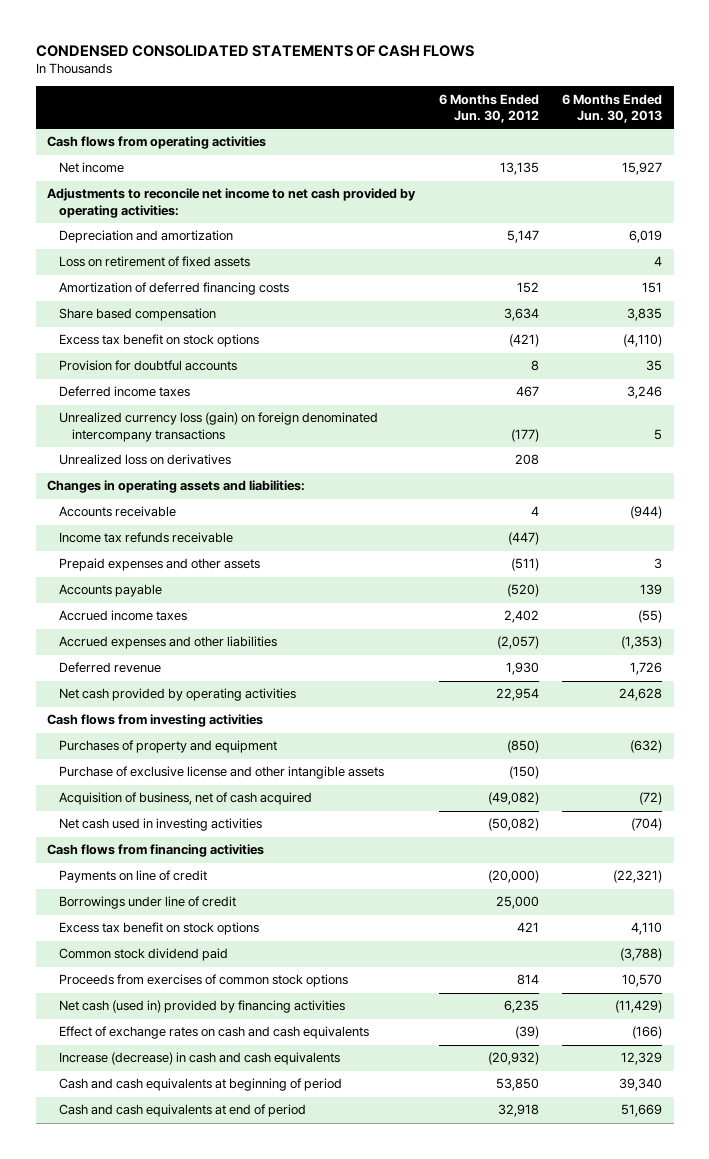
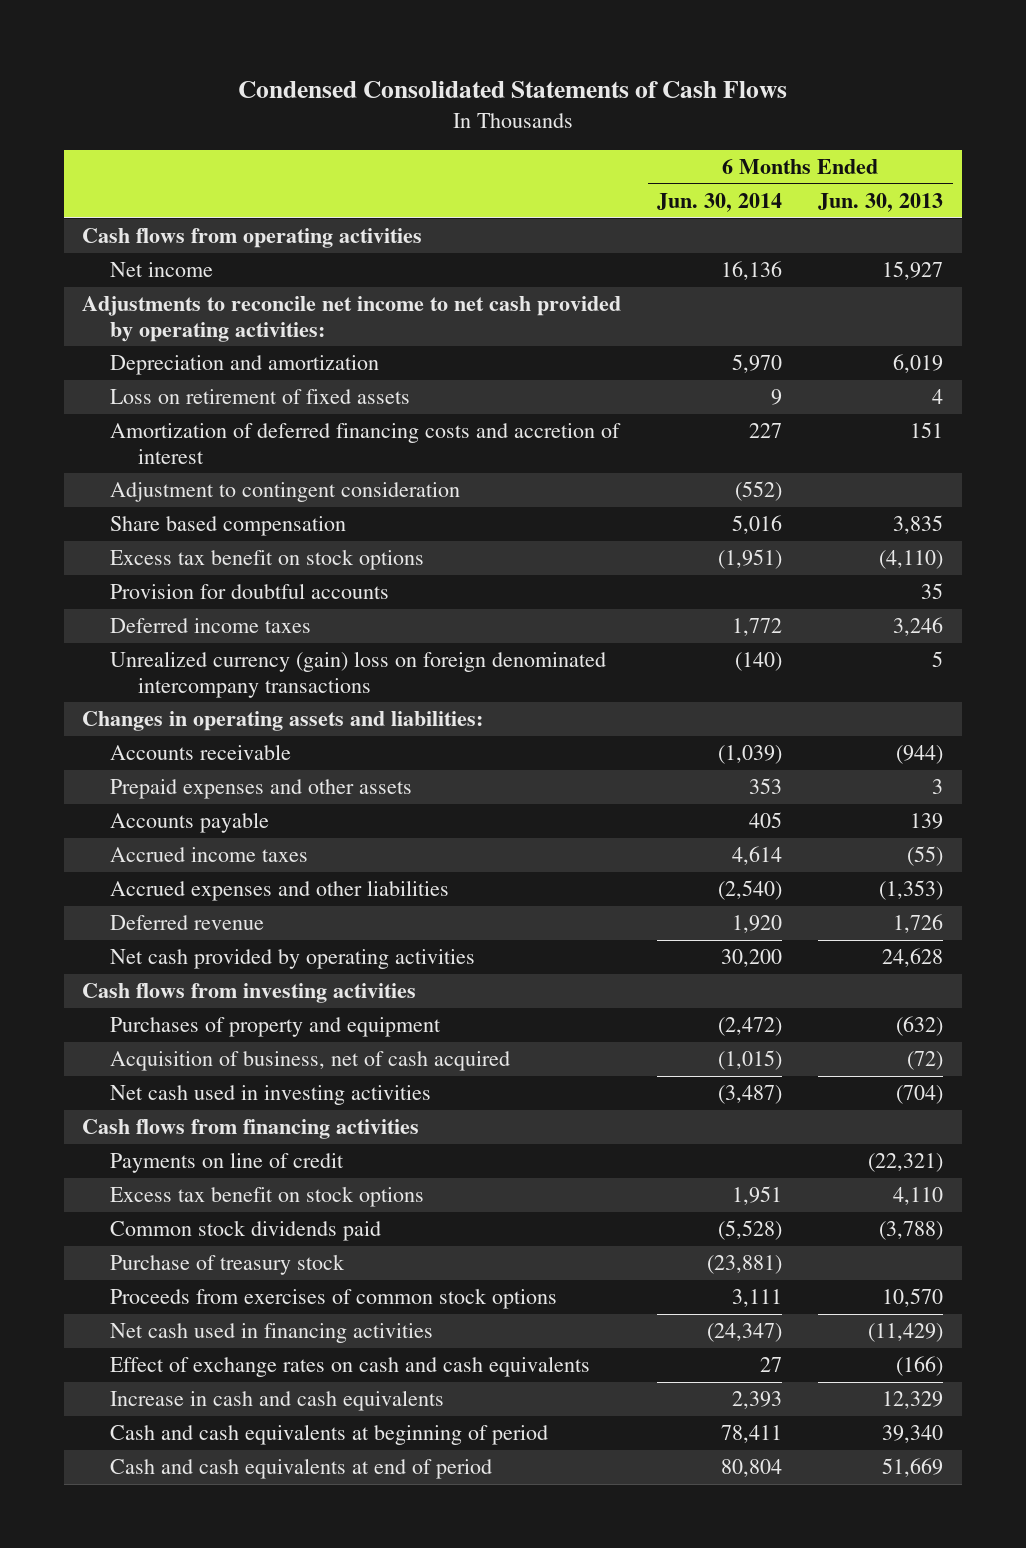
- CONDENSED CONSOLIDATED STATEMENTS OF CASH FLOWS
+ Condensed Consolidated Statements of Cash Flows
- | 6 Months Ended Jun. 30, 2012 | 6 Months Ended Jun. 30, 2013
+ | 6 Months Ended Jun. 30, 2014 | 6 Months Ended Jun. 30, 2013
- Amortization of deferred financing costs | 152 | 151
+ Amortization of deferred financing costs and accretion of interest | 227 | 151
+ Adjustment to contingent consideration | (552) |
- Unrealized currency loss (gain) on foreign denominated intercompany transactions | (177) | 5
- Unrealized loss on derivatives | 208 |
+ Unrealized currency (gain) loss on foreign denominated intercompany transactions | (140) | 5
- Income tax refunds receivable | (447) |
- Purchase of exclusive license and other intangible assets | (150) |
- Borrowings under line of credit | 25,000 |
- Common stock dividend paid | | (3,788)
+ Common stock dividends paid | (5,528) | (3,788)
+ Purchase of treasury stock | (23,881) |
- Net cash (used in) provided by financing activities | 6,235 | (11,429)
+ Net cash used in financing activities | (24,347) | (11,429)
- Increase (decrease) in cash and cash equivalents | (20,932) | 12,329
+ Increase in cash and cash equivalents | 2,393 | 12,329

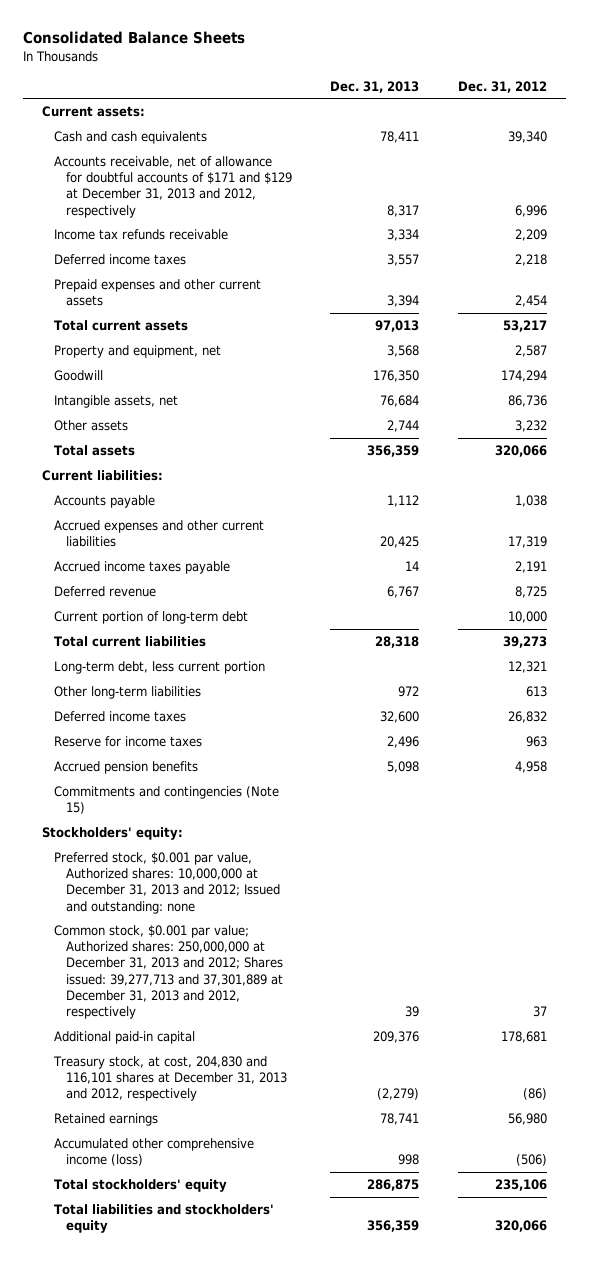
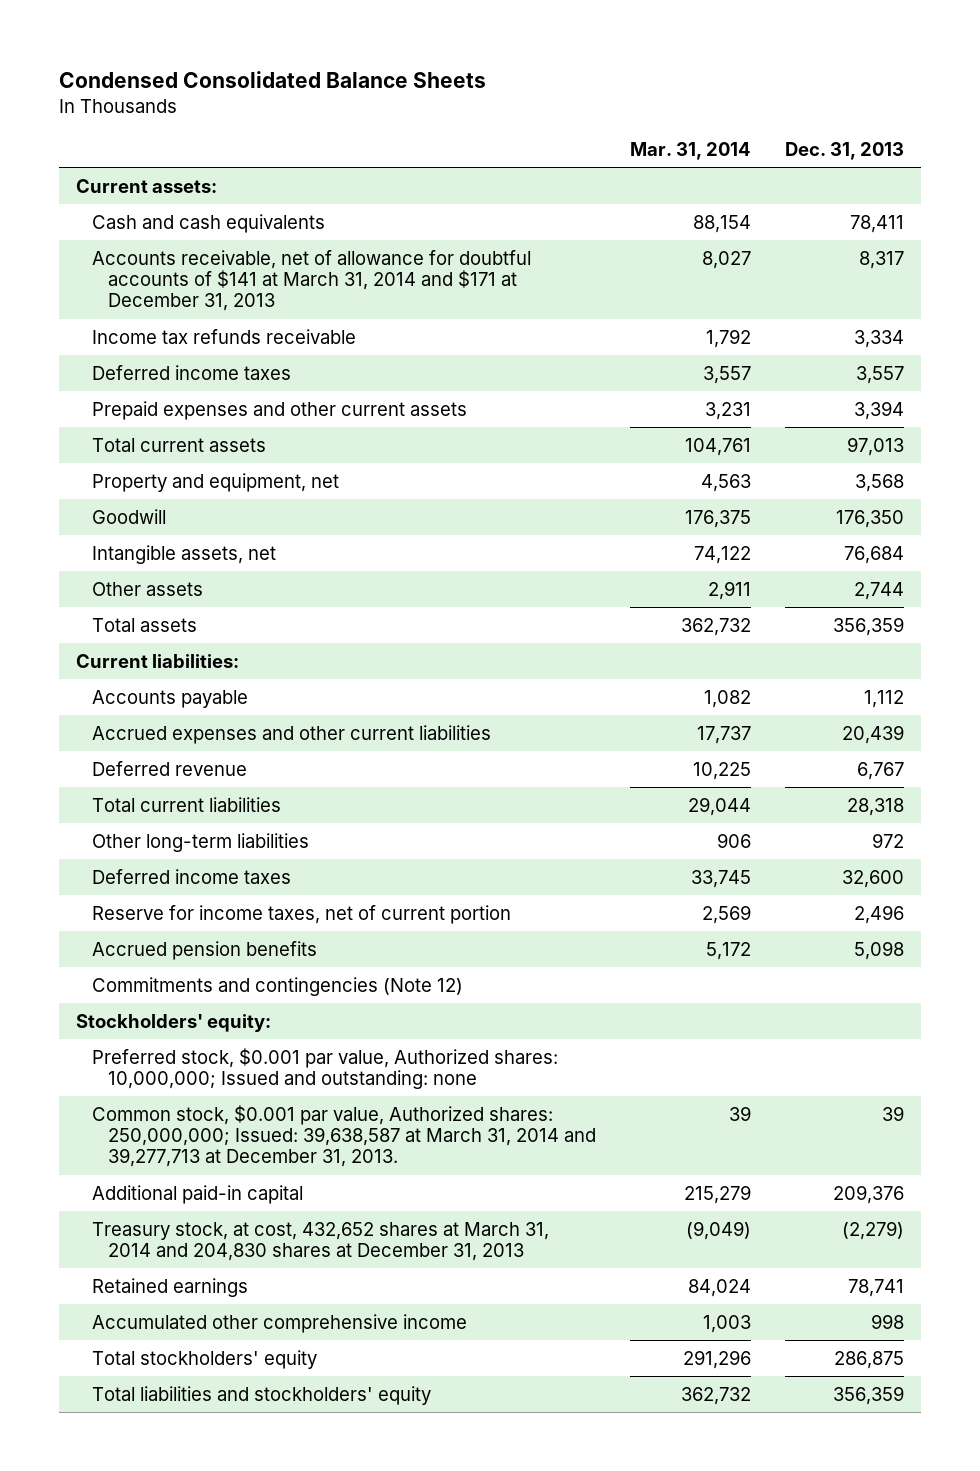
- Consolidated Balance Sheets
+ Condensed Consolidated Balance Sheets
- | Dec. 31, 2013 | Dec. 31, 2012
+ | Mar. 31, 2014 | Dec. 31, 2013
- Accounts receivable, net of allowance for doubtful accounts of $171 and $129 at December 31, 2013 and 2012, respectively | 8,317 | 6,996
+ Accounts receivable, net of allowance for doubtful accounts of $141 at March 31, 2014 and $171 at December 31, 2013 | 8,027 | 8,317
- Accrued expenses and other current liabilities | 20,425 | 17,319
- Accrued income taxes payable | 14 | 2,191
+ Accrued expenses and other current liabilities | 17,737 | 20,439
- Current portion of long-term debt | | 10,000
- Long-term debt, less current portion | | 12,321
- Reserve for income taxes | 2,496 | 963
+ Reserve for income taxes, net of current portion | 2,569 | 2,496
- Commitments and contingencies (Note 15)
+ Commitments and contingencies (Note 12)
- Preferred stock, $0.001 par value, Authorized shares: 10,000,000 at December 31, 2013 and 2012; Issued and outstanding: none
- Common stock, $0.001 par value; Authorized shares: 250,000,000 at December 31, 2013 and 2012; Shares issued: 39,277,713 and 37,301,889 at December 31, 2013 and 2012, respectively | 39 | 37
+ Preferred stock, $0.001 par value, Authorized shares: 10,000,000; Issued and outstanding: none
+ Common stock, $0.001 par value, Authorized shares: 250,000,000; Issued: 39,638,587 at March 31, 2014 and 39,277,713 at December 31, 2013. | 39 | 39
- Treasury stock, at cost, 204,830 and 116,101 shares at December 31, 2013 and 2012, respectively | (2,279) | (86)
+ Treasury stock, at cost, 432,652 shares at March 31, 2014 and 204,830 shares at December 31, 2013 | (9,049) | (2,279)
- Accumulated other comprehensive income (loss) | 998 | (506)
+ Accumulated other comprehensive income | 1,003 | 998

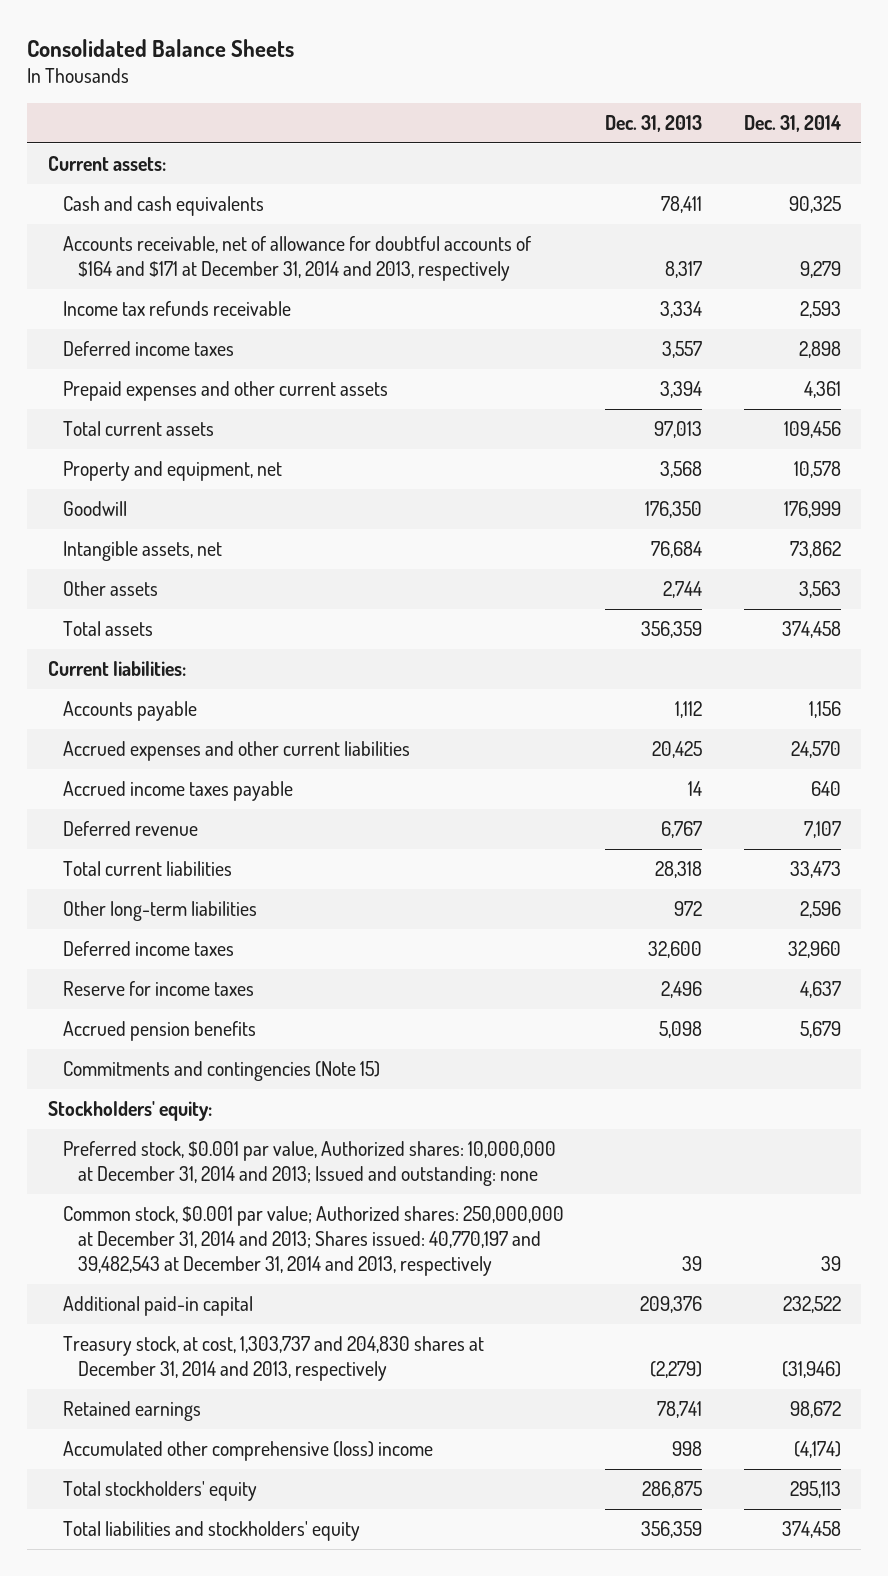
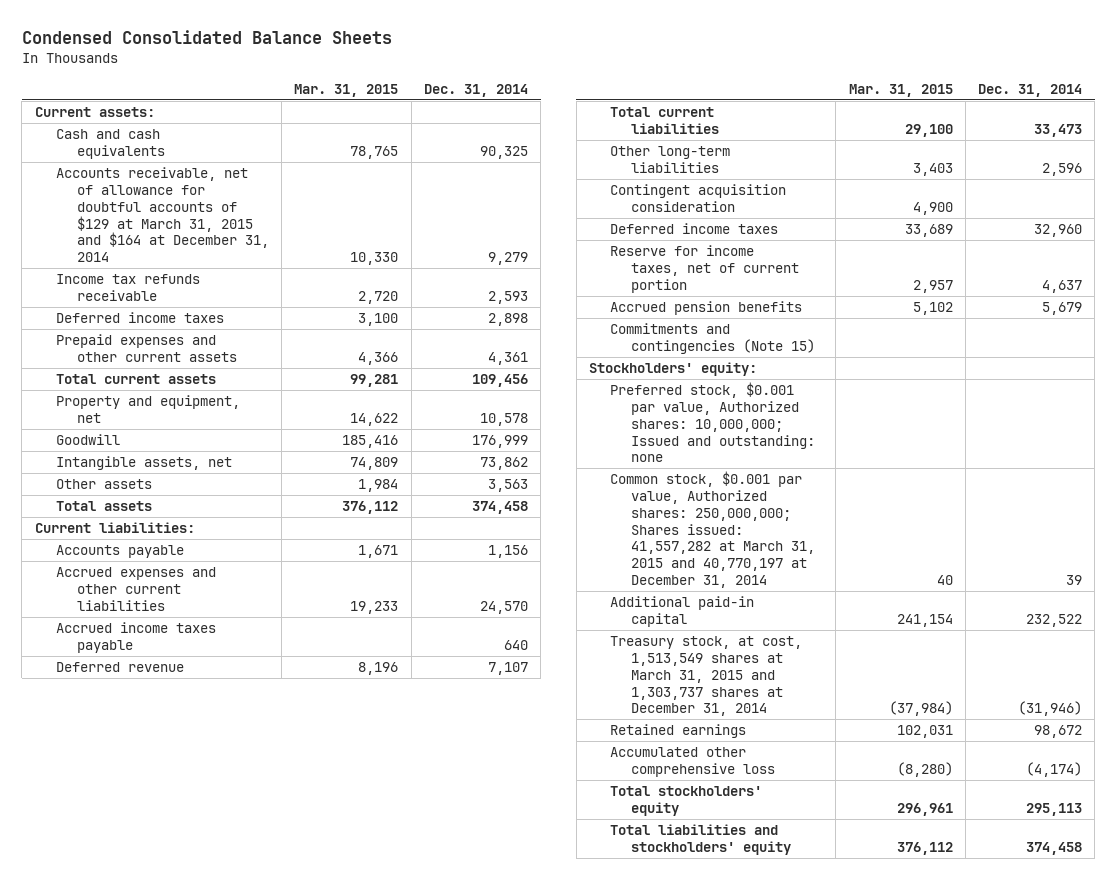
- Consolidated Balance Sheets
+ Condensed Consolidated Balance Sheets
- | Dec. 31, 2013 | Dec. 31, 2014
+ | Mar. 31, 2015 | Dec. 31, 2014
- Accounts receivable, net of allowance for doubtful accounts of $164 and $171 at December 31, 2014 and 2013, respectively | 8,317 | 9,279
+ Accounts receivable, net of allowance for doubtful accounts of $129 at March 31, 2015 and $164 at December 31, 2014 | 10,330 | 9,279
+ Contingent acquisition consideration | 4,900 |
- Reserve for income taxes | 2,496 | 4,637
+ Reserve for income taxes, net of current portion | 2,957 | 4,637
- Preferred stock, $0.001 par value, Authorized shares: 10,000,000 at December 31, 2014 and 2013; Issued and outstanding: none
- Common stock, $0.001 par value; Authorized shares: 250,000,000 at December 31, 2014 and 2013; Shares issued: 40,770,197 and 39,482,543 at December 31, 2014 and 2013, respectively | 39 | 39
+ Preferred stock, $0.001 par value, Authorized shares: 10,000,000; Issued and outstanding: none
+ Common stock, $0.001 par value, Authorized shares: 250,000,000; Shares issued: 41,557,282 at March 31, 2015 and 40,770,197 at December 31, 2014 | 40 | 39
- Treasury stock, at cost, 1,303,737 and 204,830 shares at December 31, 2014 and 2013, respectively | (2,279) | (31,946)
+ Treasury stock, at cost, 1,513,549 shares at March 31, 2015 and 1,303,737 shares at December 31, 2014 | (37,984) | (31,946)
- Accumulated other comprehensive (loss) income | 998 | (4,174)
+ Accumulated other comprehensive loss | (8,280) | (4,174)

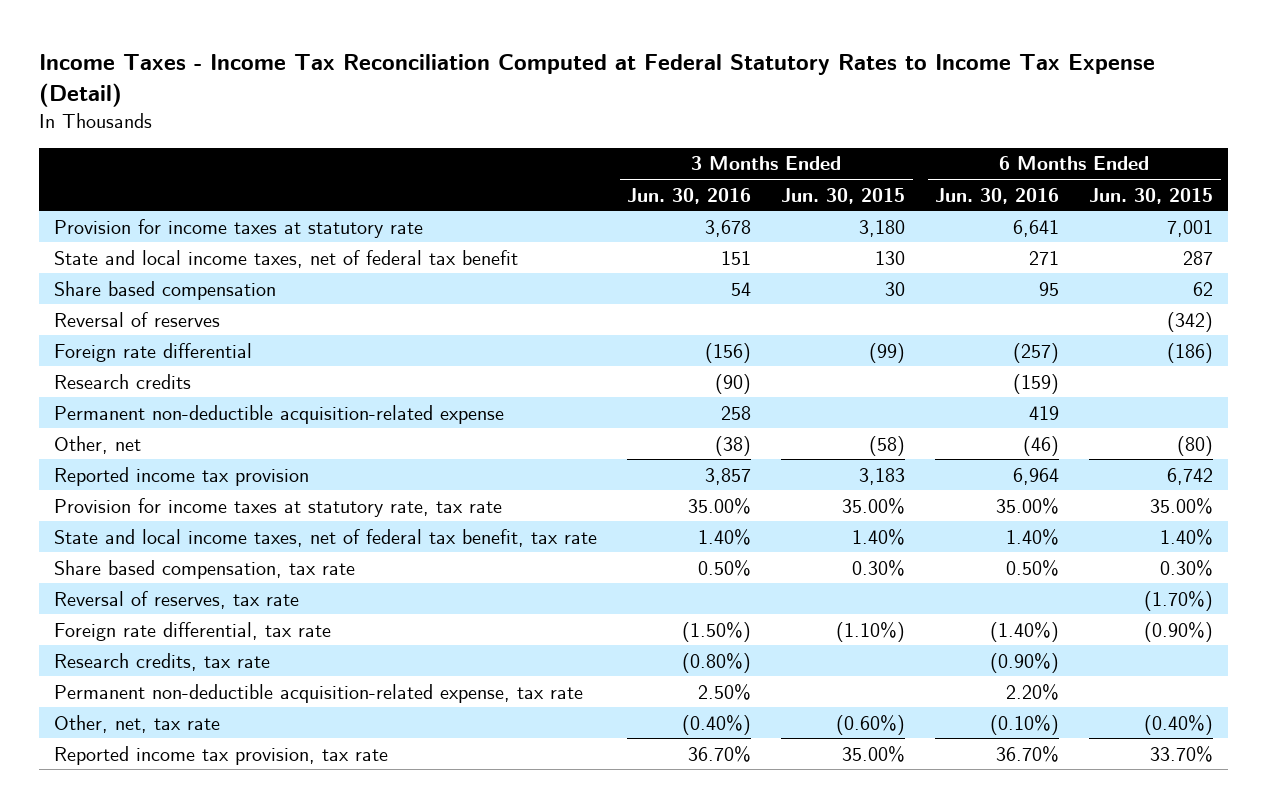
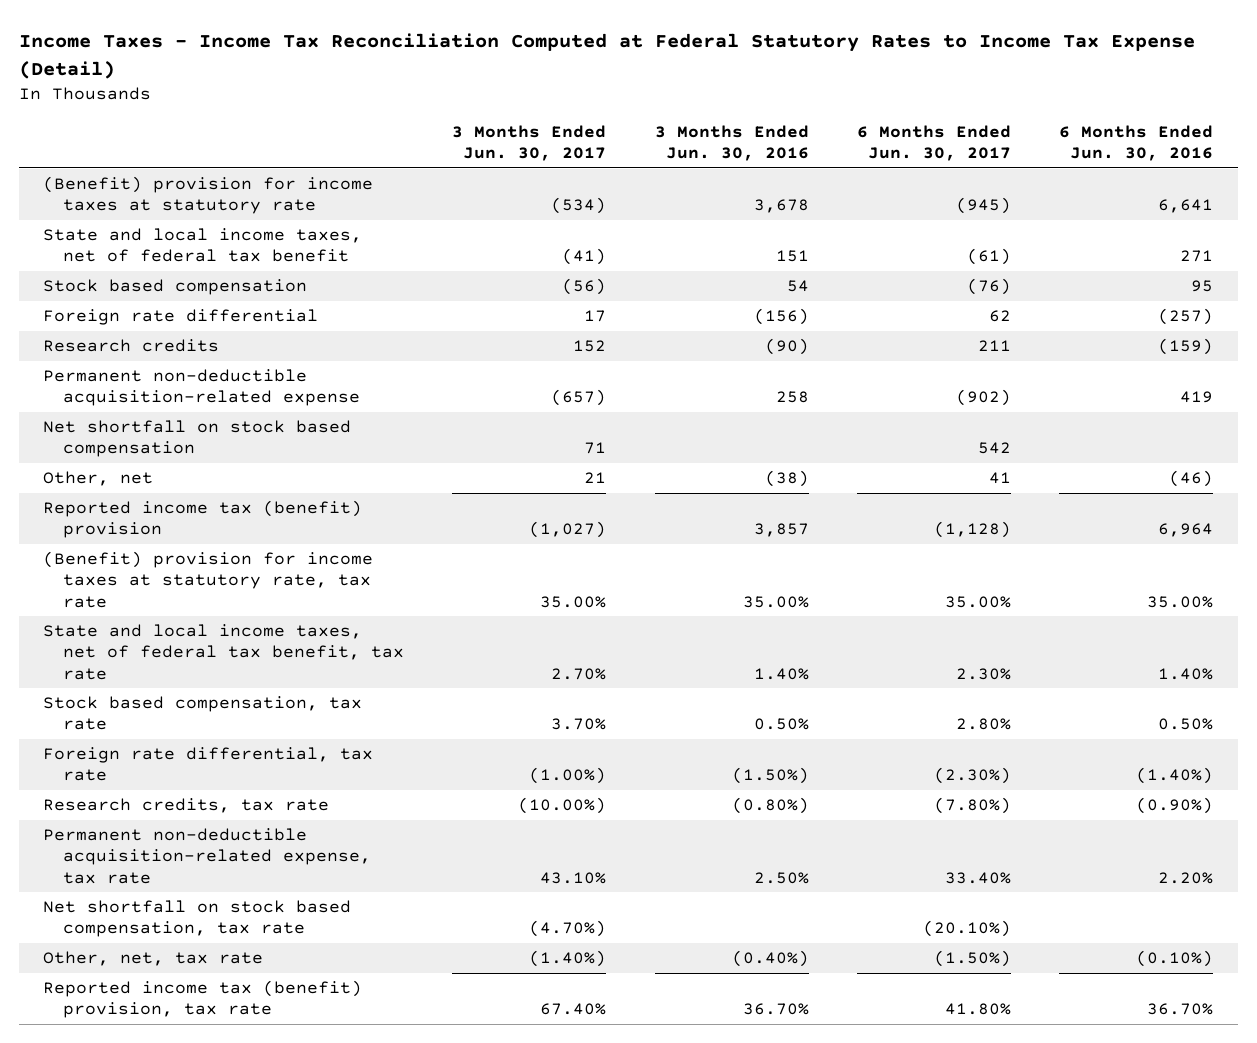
- | 3 Months Ended Jun. 30, 2016 | 3 Months Ended Jun. 30, 2015 | 6 Months Ended Jun. 30, 2016 | 6 Months Ended Jun. 30, 2015
+ | 3 Months Ended Jun. 30, 2017 | 3 Months Ended Jun. 30, 2016 | 6 Months Ended Jun. 30, 2017 | 6 Months Ended Jun. 30, 2016
- Provision for income taxes at statutory rate | 3,678 | 3,180 | 6,641 | 7,001
+ (Benefit) provision for income taxes at statutory rate | (534) | 3,678 | (945) | 6,641
- Share based compensation | 54 | 30 | 95 | 62
- Reversal of reserves | | | | (342)
+ Stock based compensation | (56) | 54 | (76) | 95
+ Net shortfall on stock based compensation | 71 | | 542 |
- Reported income tax provision | 3,857 | 3,183 | 6,964 | 6,742
- Provision for income taxes at statutory rate, tax rate | 35.00% | 35.00% | 35.00% | 35.00%
+ Reported income tax (benefit) provision | (1,027) | 3,857 | (1,128) | 6,964
+ (Benefit) provision for income taxes at statutory rate, tax rate | 35.00% | 35.00% | 35.00% | 35.00%
- Share based compensation, tax rate | 0.50% | 0.30% | 0.50% | 0.30%
- Reversal of reserves, tax rate | | | | (1.70%)
+ Stock based compensation, tax rate | 3.70% | 0.50% | 2.80% | 0.50%
+ Net shortfall on stock based compensation, tax rate | (4.70%) | | (20.10%) |
- Reported income tax provision, tax rate | 36.70% | 35.00% | 36.70% | 33.70%
+ Reported income tax (benefit) provision, tax rate | 67.40% | 36.70% | 41.80% | 36.70%

